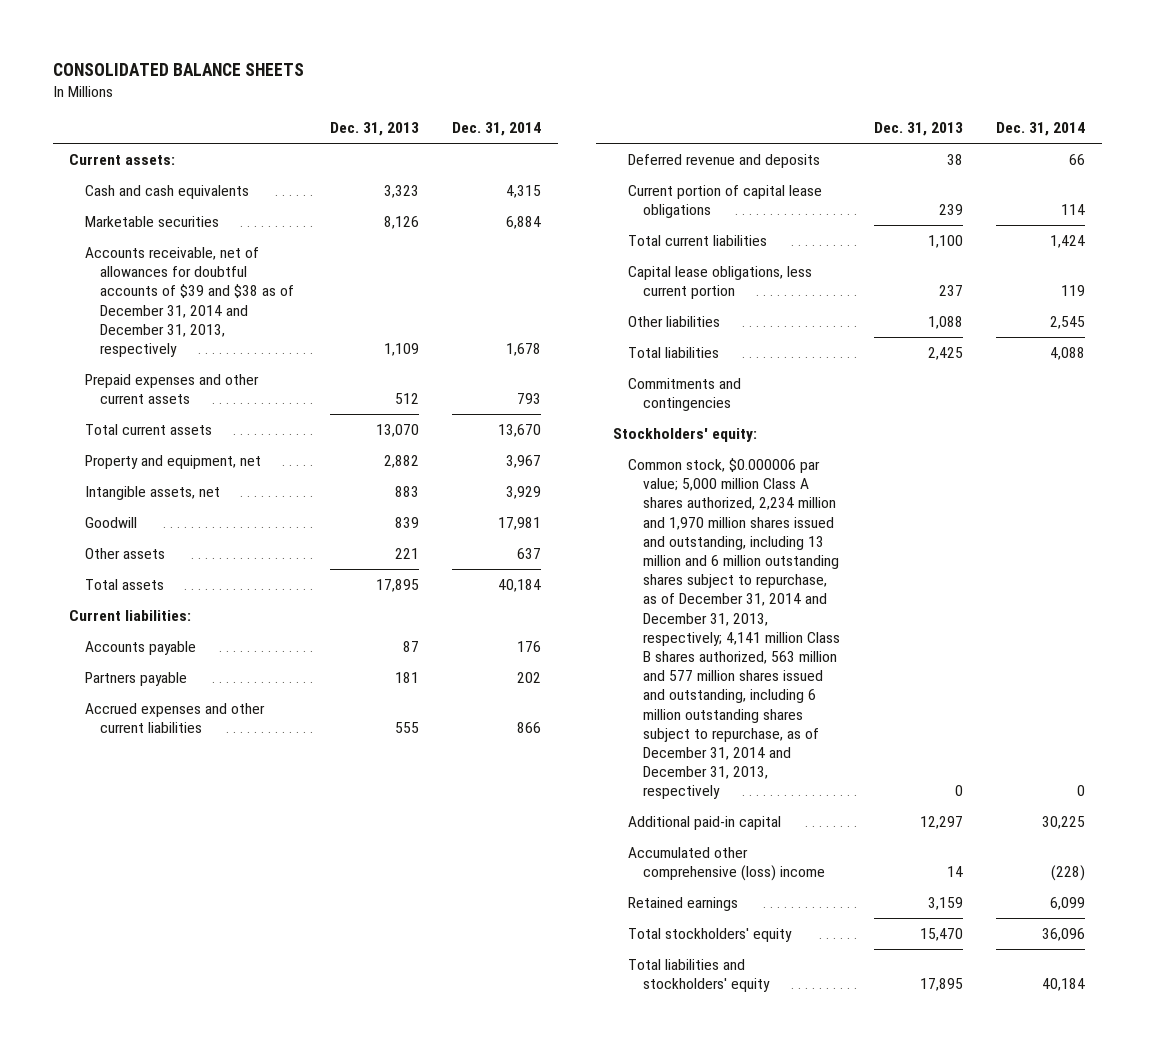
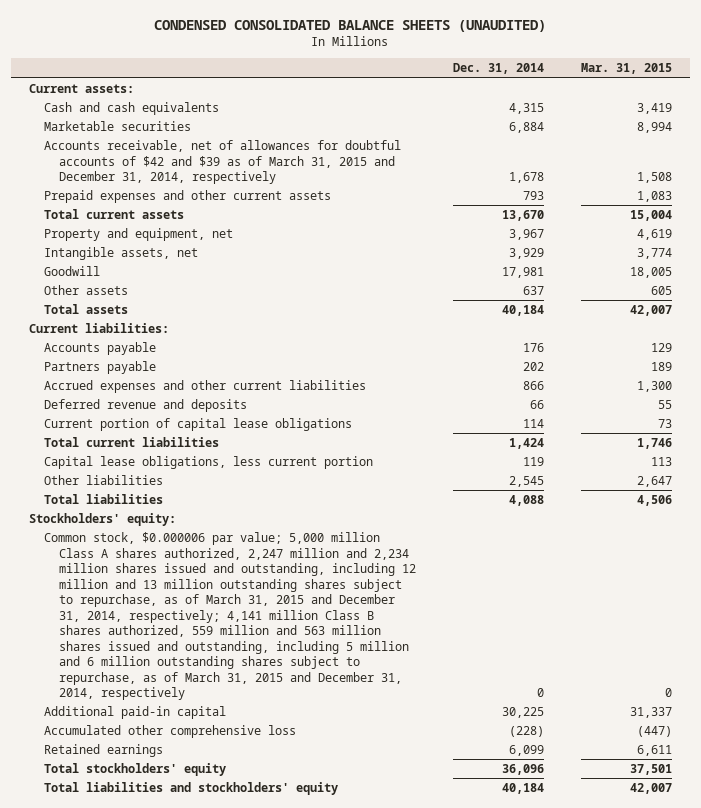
- CONSOLIDATED BALANCE SHEETS
+ CONDENSED CONSOLIDATED BALANCE SHEETS (UNAUDITED)
- | Dec. 31, 2013 | Dec. 31, 2014
+ | Dec. 31, 2014 | Mar. 31, 2015
- Accounts receivable, net of allowances for doubtful accounts of $39 and $38 as of December 31, 2014 and December 31, 2013, respectively | 1,109 | 1,678
+ Accounts receivable, net of allowances for doubtful accounts of $42 and $39 as of March 31, 2015 and December 31, 2014, respectively | 1,678 | 1,508
- Commitments and contingencies
- Common stock, $0.000006 par value; 5,000 million Class A shares authorized, 2,234 million and 1,970 million shares issued and outstanding, including 13 million and 6 million outstanding shares subject to repurchase, as of December 31, 2014 and December 31, 2013, respectively; 4,141 million Class B shares authorized, 563 million and 577 million shares issued and outstanding, including 6 million outstanding shares subject to repurchase, as of December 31, 2014 and December 31, 2013, respectively | 0 | 0
+ Common stock, $0.000006 par value; 5,000 million Class A shares authorized, 2,247 million and 2,234 million shares issued and outstanding, including 12 million and 13 million outstanding shares subject to repurchase, as of March 31, 2015 and December 31, 2014, respectively; 4,141 million Class B shares authorized, 559 million and 563 million shares issued and outstanding, including 5 million and 6 million outstanding shares subject to repurchase, as of March 31, 2015 and December 31, 2014, respectively | 0 | 0
- Accumulated other comprehensive (loss) income | 14 | (228)
+ Accumulated other comprehensive loss | (228) | (447)

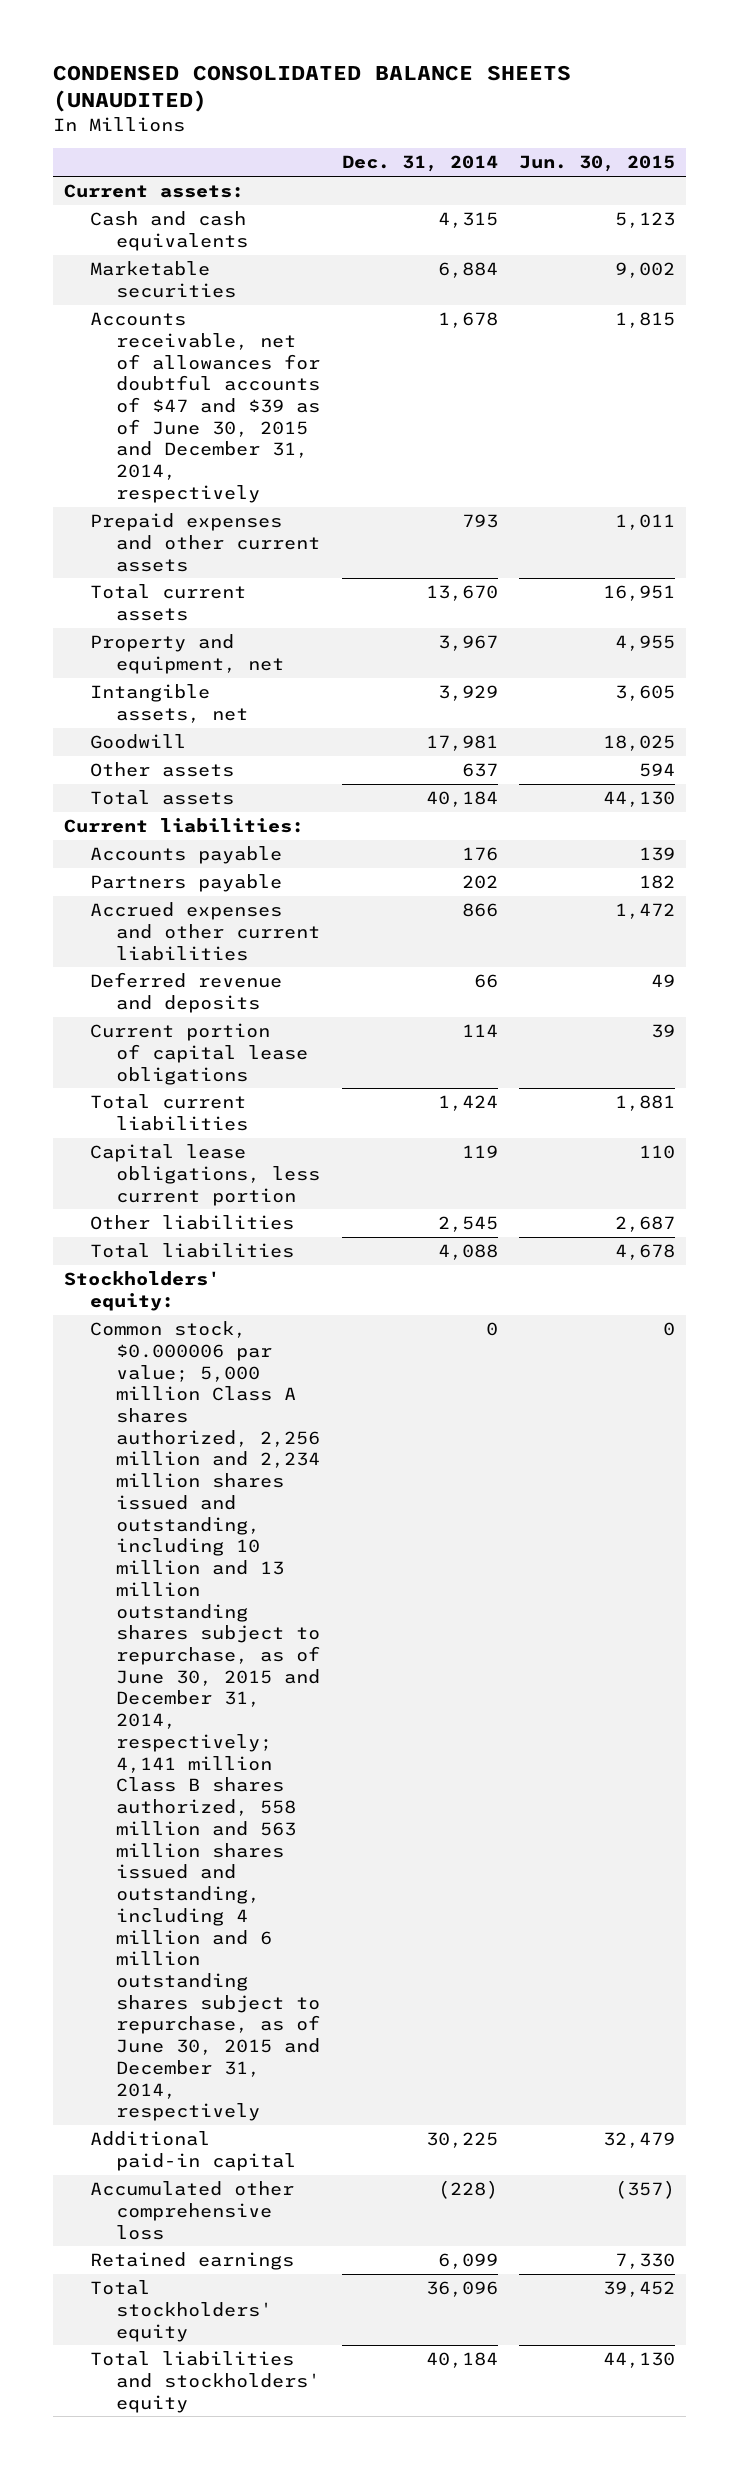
- | Dec. 31, 2014 | Mar. 31, 2015
+ | Dec. 31, 2014 | Jun. 30, 2015
- Accounts receivable, net of allowances for doubtful accounts of $42 and $39 as of March 31, 2015 and December 31, 2014, respectively | 1,678 | 1,508
+ Accounts receivable, net of allowances for doubtful accounts of $47 and $39 as of June 30, 2015 and December 31, 2014, respectively | 1,678 | 1,815
- Common stock, $0.000006 par value; 5,000 million Class A shares authorized, 2,247 million and 2,234 million shares issued and outstanding, including 12 million and 13 million outstanding shares subject to repurchase, as of March 31, 2015 and December 31, 2014, respectively; 4,141 million Class B shares authorized, 559 million and 563 million shares issued and outstanding, including 5 million and 6 million outstanding shares subject to repurchase, as of March 31, 2015 and December 31, 2014, respectively | 0 | 0
+ Common stock, $0.000006 par value; 5,000 million Class A shares authorized, 2,256 million and 2,234 million shares issued and outstanding, including 10 million and 13 million outstanding shares subject to repurchase, as of June 30, 2015 and December 31, 2014, respectively; 4,141 million Class B shares authorized, 558 million and 563 million shares issued and outstanding, including 4 million and 6 million outstanding shares subject to repurchase, as of June 30, 2015 and December 31, 2014, respectively | 0 | 0

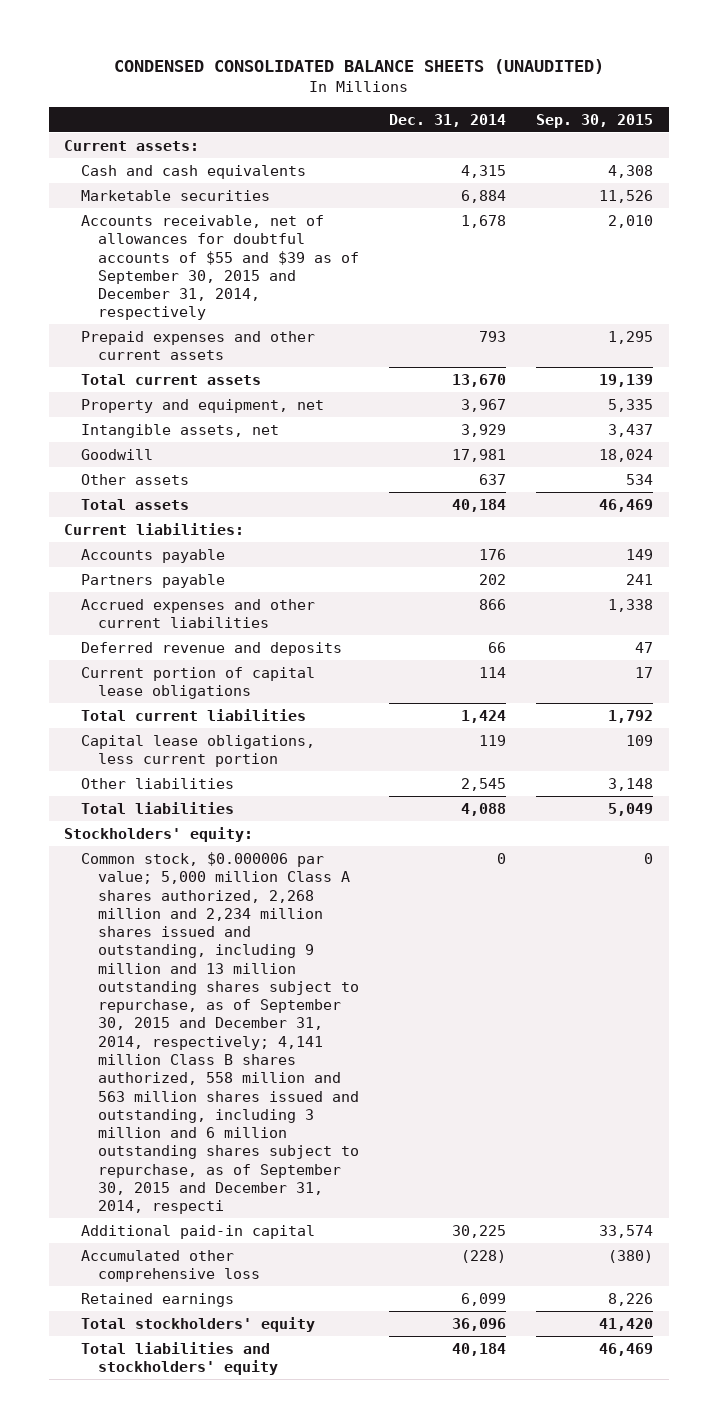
- | Dec. 31, 2014 | Jun. 30, 2015
+ | Dec. 31, 2014 | Sep. 30, 2015
- Accounts receivable, net of allowances for doubtful accounts of $47 and $39 as of June 30, 2015 and December 31, 2014, respectively | 1,678 | 1,815
+ Accounts receivable, net of allowances for doubtful accounts of $55 and $39 as of September 30, 2015 and December 31, 2014, respectively | 1,678 | 2,010
- Common stock, $0.000006 par value; 5,000 million Class A shares authorized, 2,256 million and 2,234 million shares issued and outstanding, including 10 million and 13 million outstanding shares subject to repurchase, as of June 30, 2015 and December 31, 2014, respectively; 4,141 million Class B shares authorized, 558 million and 563 million shares issued and outstanding, including 4 million and 6 million outstanding shares subject to repurchase, as of June 30, 2015 and December 31, 2014, respectively | 0 | 0
+ Common stock, $0.000006 par value; 5,000 million Class A shares authorized, 2,268 million and 2,234 million shares issued and outstanding, including 9 million and 13 million outstanding shares subject to repurchase, as of September 30, 2015 and December 31, 2014, respectively; 4,141 million Class B shares authorized, 558 million and 563 million shares issued and outstanding, including 3 million and 6 million outstanding shares subject to repurchase, as of September 30, 2015 and December 31, 2014, respecti | 0 | 0

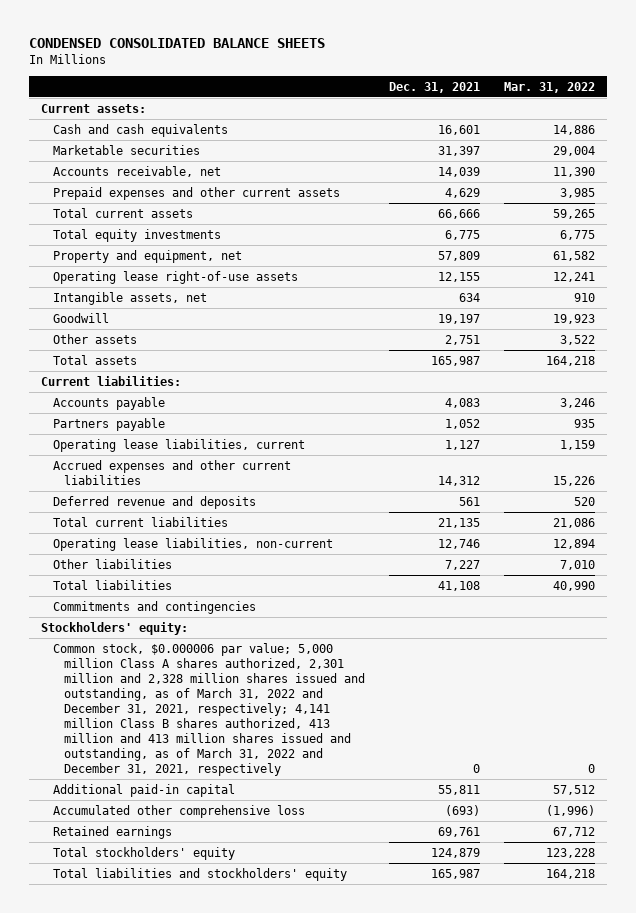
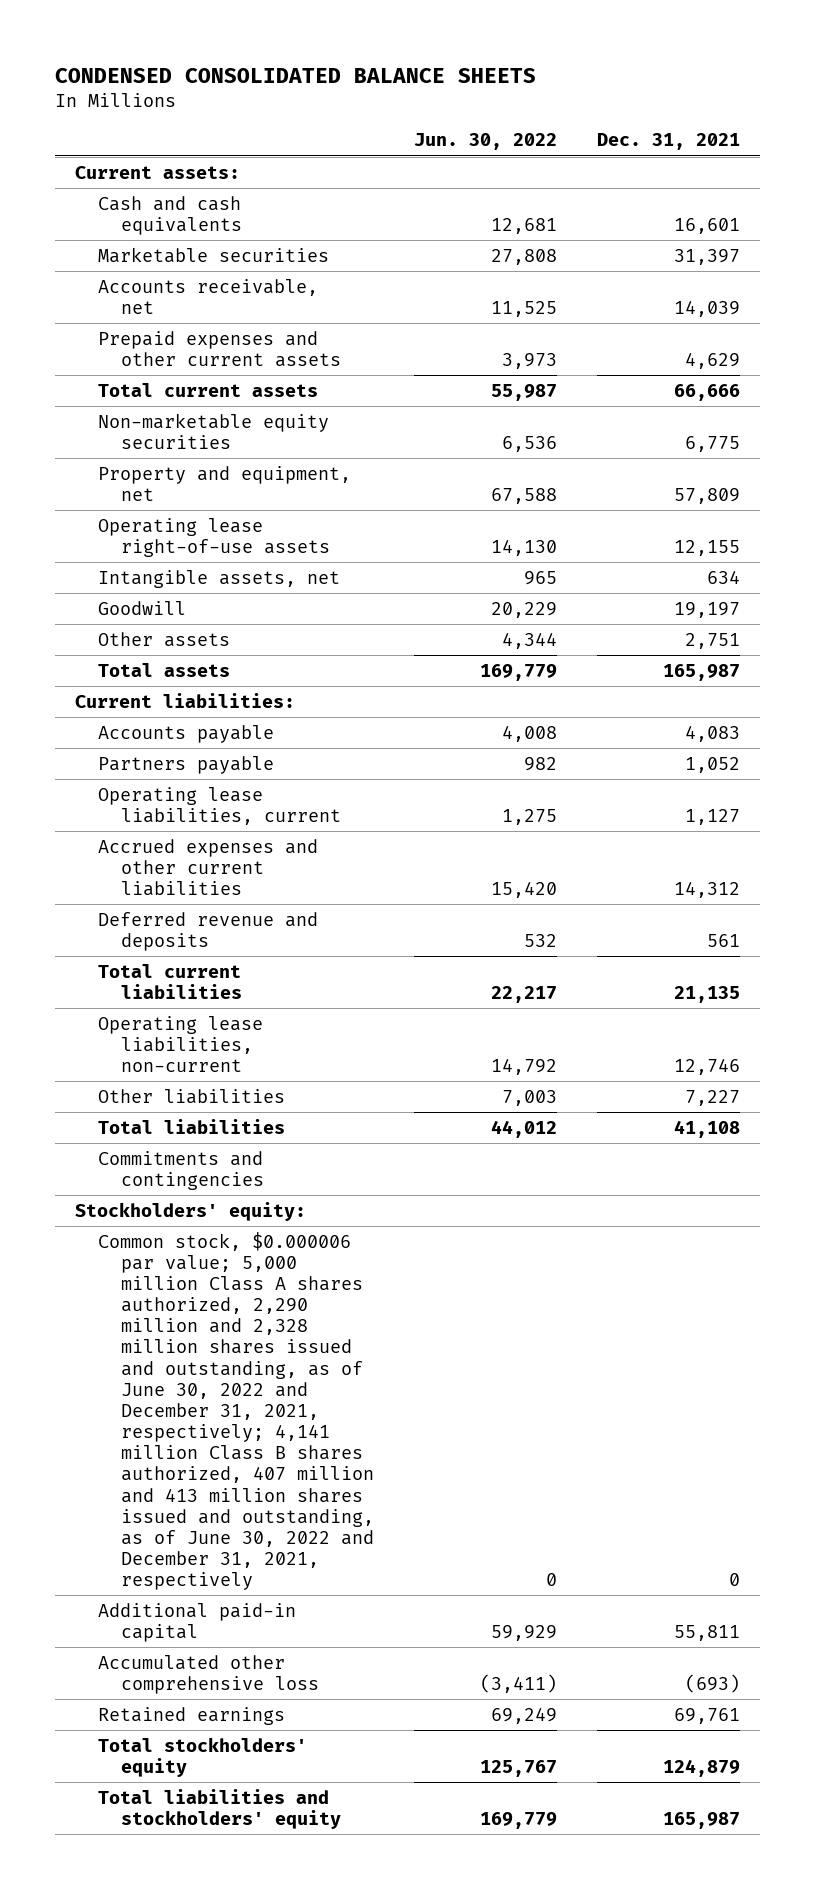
- | Dec. 31, 2021 | Mar. 31, 2022
+ | Jun. 30, 2022 | Dec. 31, 2021
- Total equity investments | 6,775 | 6,775
+ Non-marketable equity securities | 6,536 | 6,775
- Common stock, $0.000006 par value; 5,000 million Class A shares authorized, 2,301 million and 2,328 million shares issued and outstanding, as of March 31, 2022 and December 31, 2021, respectively; 4,141 million Class B shares authorized, 413 million and 413 million shares issued and outstanding, as of March 31, 2022 and December 31, 2021, respectively | 0 | 0
+ Common stock, $0.000006 par value; 5,000 million Class A shares authorized, 2,290 million and 2,328 million shares issued and outstanding, as of June 30, 2022 and December 31, 2021, respectively; 4,141 million Class B shares authorized, 407 million and 413 million shares issued and outstanding, as of June 30, 2022 and December 31, 2021, respectively | 0 | 0

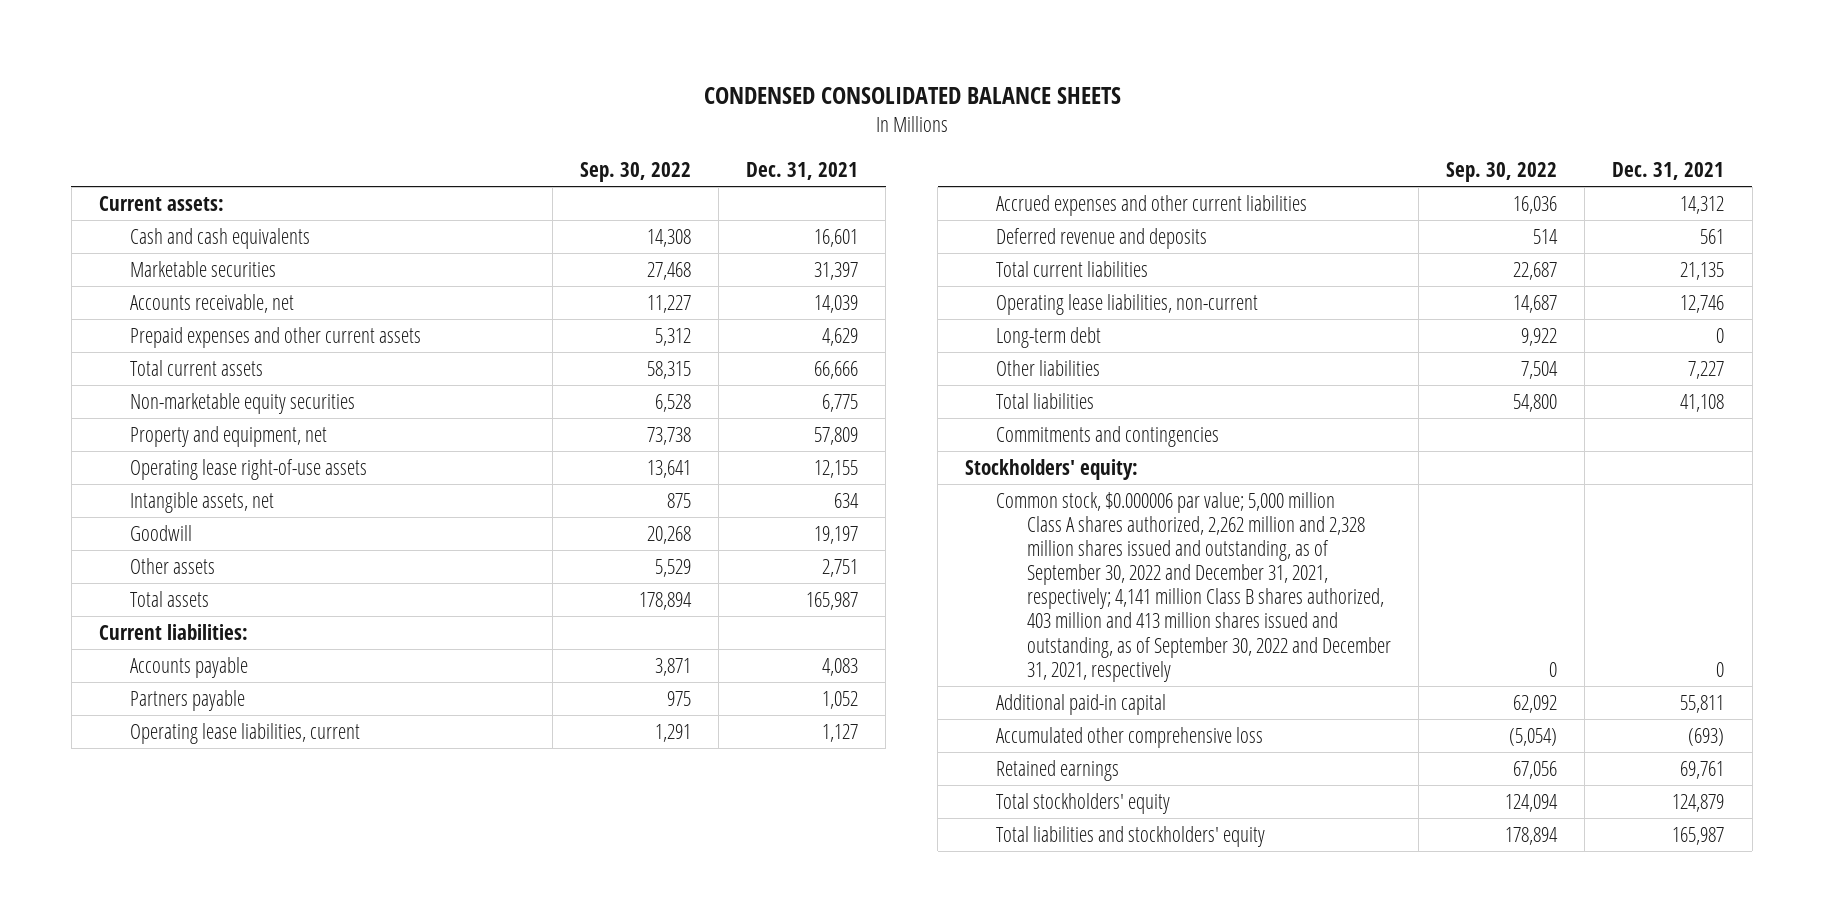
- | Jun. 30, 2022 | Dec. 31, 2021
+ | Sep. 30, 2022 | Dec. 31, 2021
+ Long-term debt | 9,922 | 0
- Common stock, $0.000006 par value; 5,000 million Class A shares authorized, 2,290 million and 2,328 million shares issued and outstanding, as of June 30, 2022 and December 31, 2021, respectively; 4,141 million Class B shares authorized, 407 million and 413 million shares issued and outstanding, as of June 30, 2022 and December 31, 2021, respectively | 0 | 0
+ Common stock, $0.000006 par value; 5,000 million Class A shares authorized, 2,262 million and 2,328 million shares issued and outstanding, as of September 30, 2022 and December 31, 2021, respectively; 4,141 million Class B shares authorized, 403 million and 413 million shares issued and outstanding, as of September 30, 2022 and December 31, 2021, respectively | 0 | 0

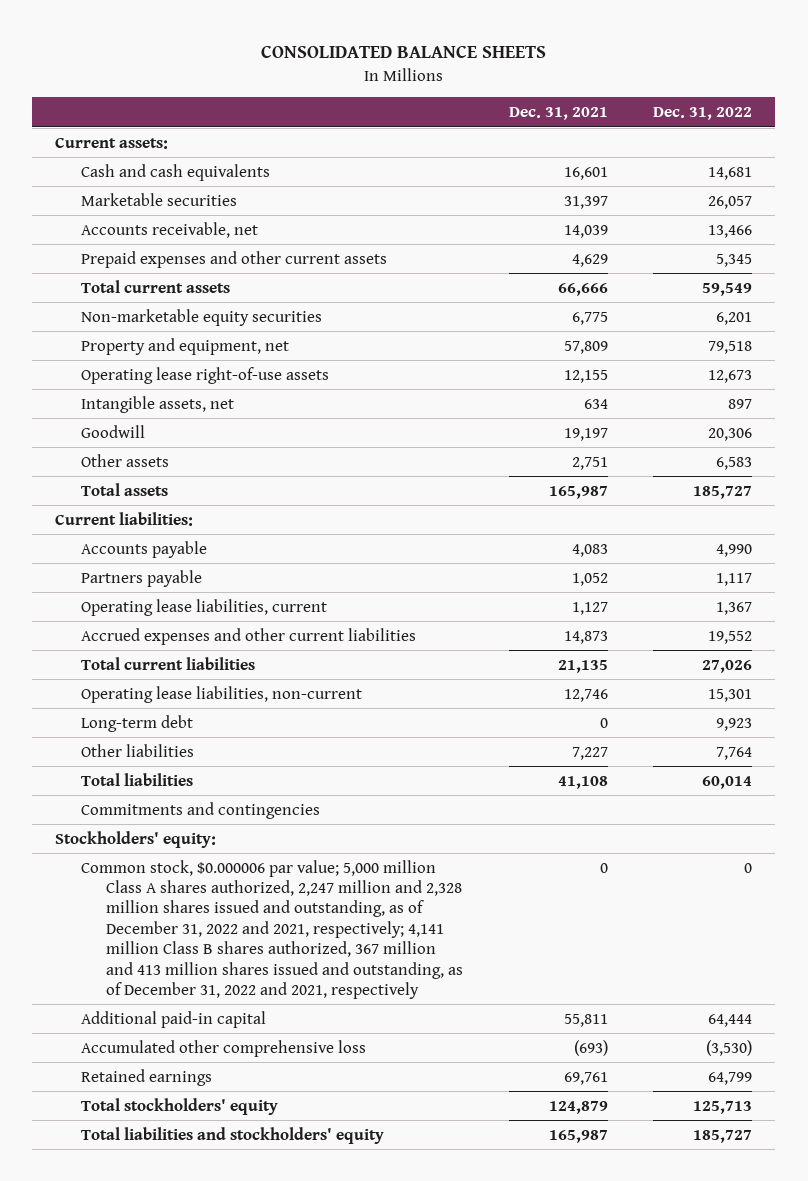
- CONDENSED CONSOLIDATED BALANCE SHEETS
+ CONSOLIDATED BALANCE SHEETS
- | Sep. 30, 2022 | Dec. 31, 2021
+ | Dec. 31, 2021 | Dec. 31, 2022
- Accrued expenses and other current liabilities | 16,036 | 14,312
- Deferred revenue and deposits | 514 | 561
+ Accrued expenses and other current liabilities | 14,873 | 19,552
- Common stock, $0.000006 par value; 5,000 million Class A shares authorized, 2,262 million and 2,328 million shares issued and outstanding, as of September 30, 2022 and December 31, 2021, respectively; 4,141 million Class B shares authorized, 403 million and 413 million shares issued and outstanding, as of September 30, 2022 and December 31, 2021, respectively | 0 | 0
+ Common stock, $0.000006 par value; 5,000 million Class A shares authorized, 2,247 million and 2,328 million shares issued and outstanding, as of December 31, 2022 and 2021, respectively; 4,141 million Class B shares authorized, 367 million and 413 million shares issued and outstanding, as of December 31, 2022 and 2021, respectively | 0 | 0

